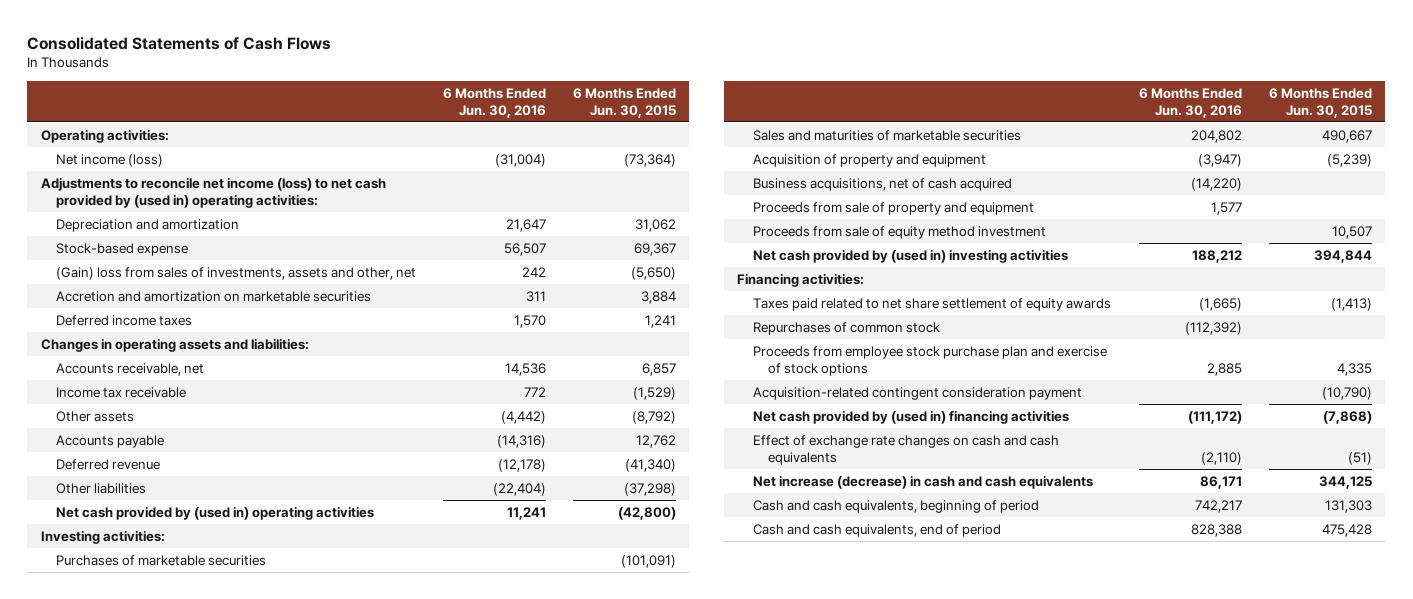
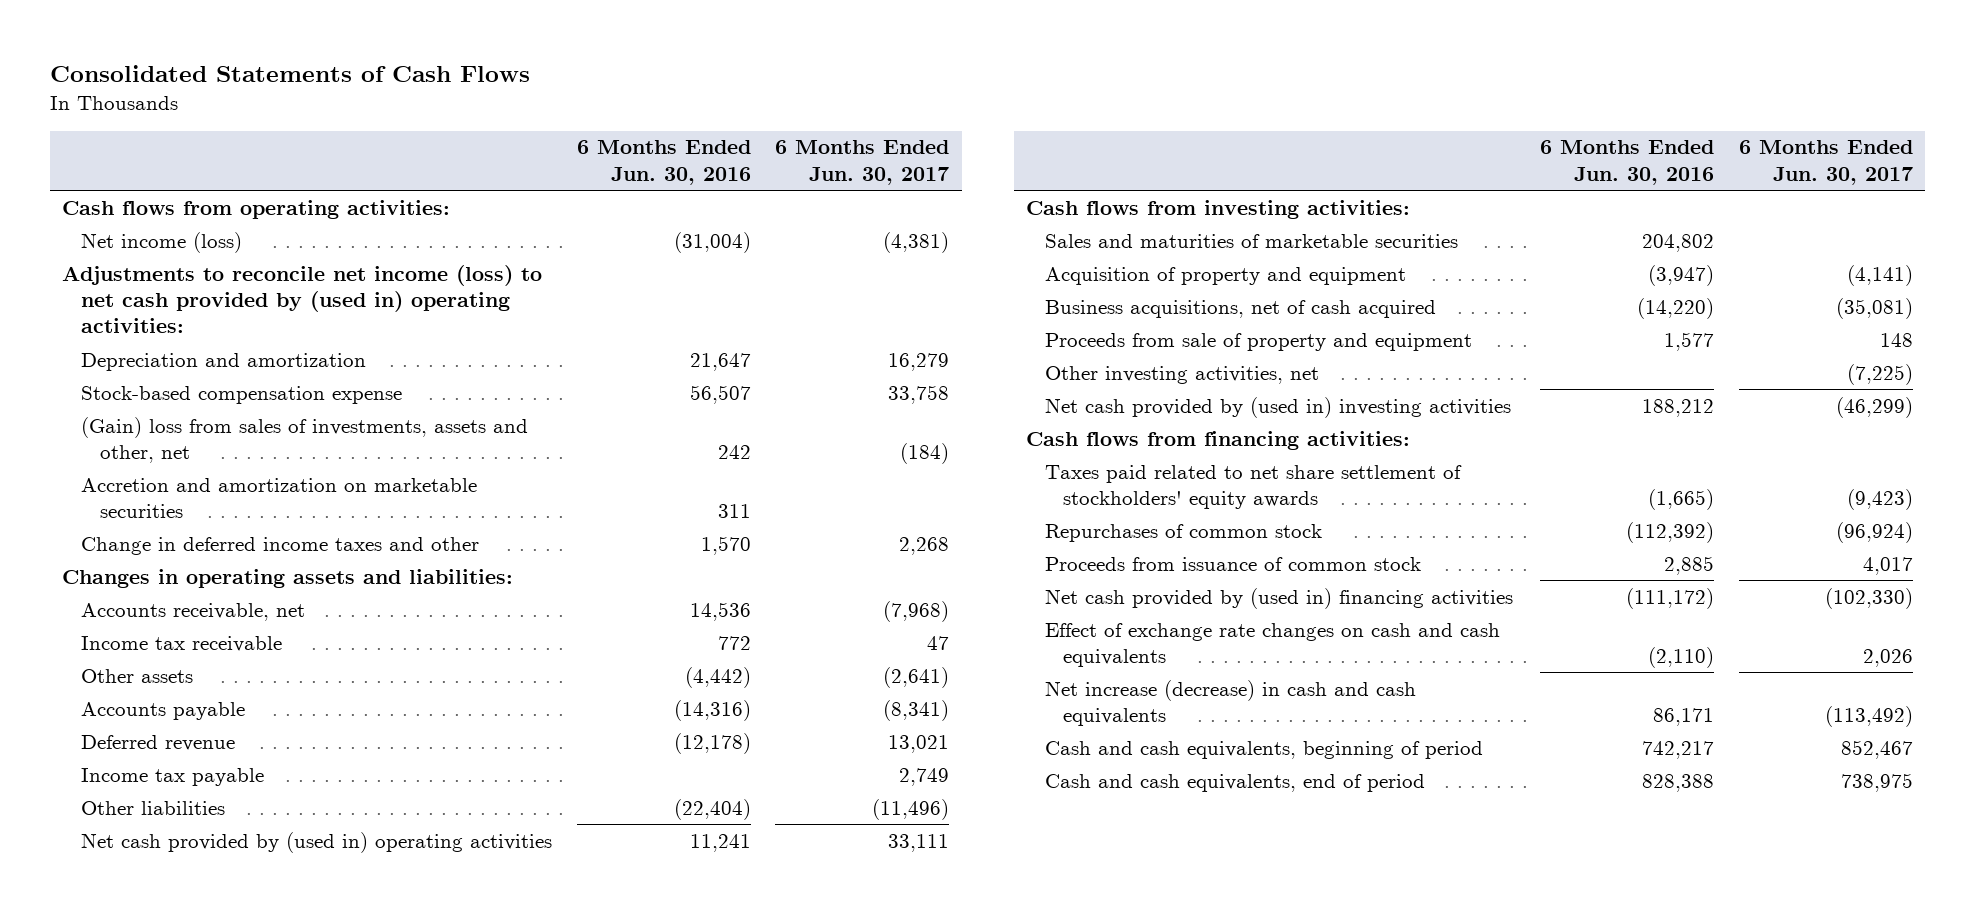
- | 6 Months Ended Jun. 30, 2016 | 6 Months Ended Jun. 30, 2015
+ | 6 Months Ended Jun. 30, 2016 | 6 Months Ended Jun. 30, 2017
- Operating activities:
+ Cash flows from operating activities:
- Stock-based expense | 56,507 | 69,367
+ Stock-based compensation expense | 56,507 | 33,758
- Deferred income taxes | 1,570 | 1,241
+ Change in deferred income taxes and other | 1,570 | 2,268
+ Income tax payable | | 2,749
- Investing activities:
- Purchases of marketable securities | | (101,091)
+ Cash flows from investing activities:
- Proceeds from sale of equity method investment | | 10,507
+ Other investing activities, net | | (7,225)
- Financing activities:
- Taxes paid related to net share settlement of equity awards | (1,665) | (1,413)
+ Cash flows from financing activities:
+ Taxes paid related to net share settlement of stockholders' equity awards | (1,665) | (9,423)
- Proceeds from employee stock purchase plan and exercise of stock options | 2,885 | 4,335
- Acquisition-related contingent consideration payment | | (10,790)
+ Proceeds from issuance of common stock | 2,885 | 4,017

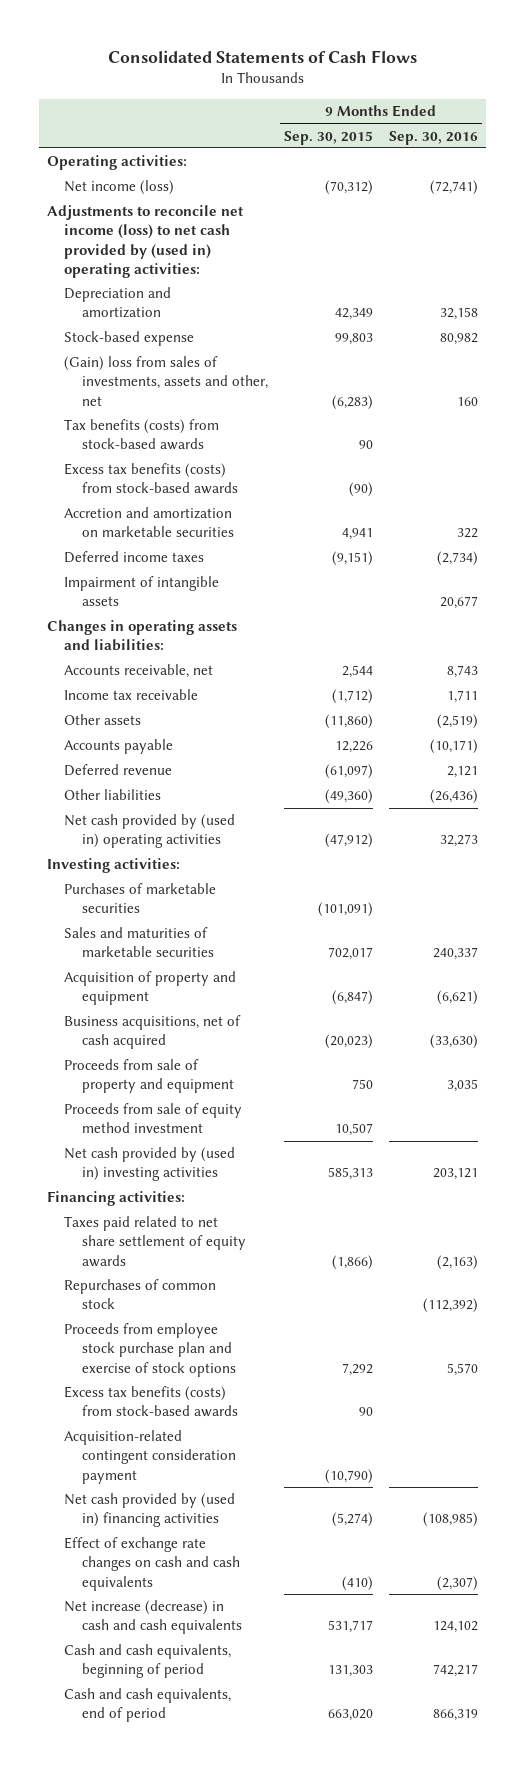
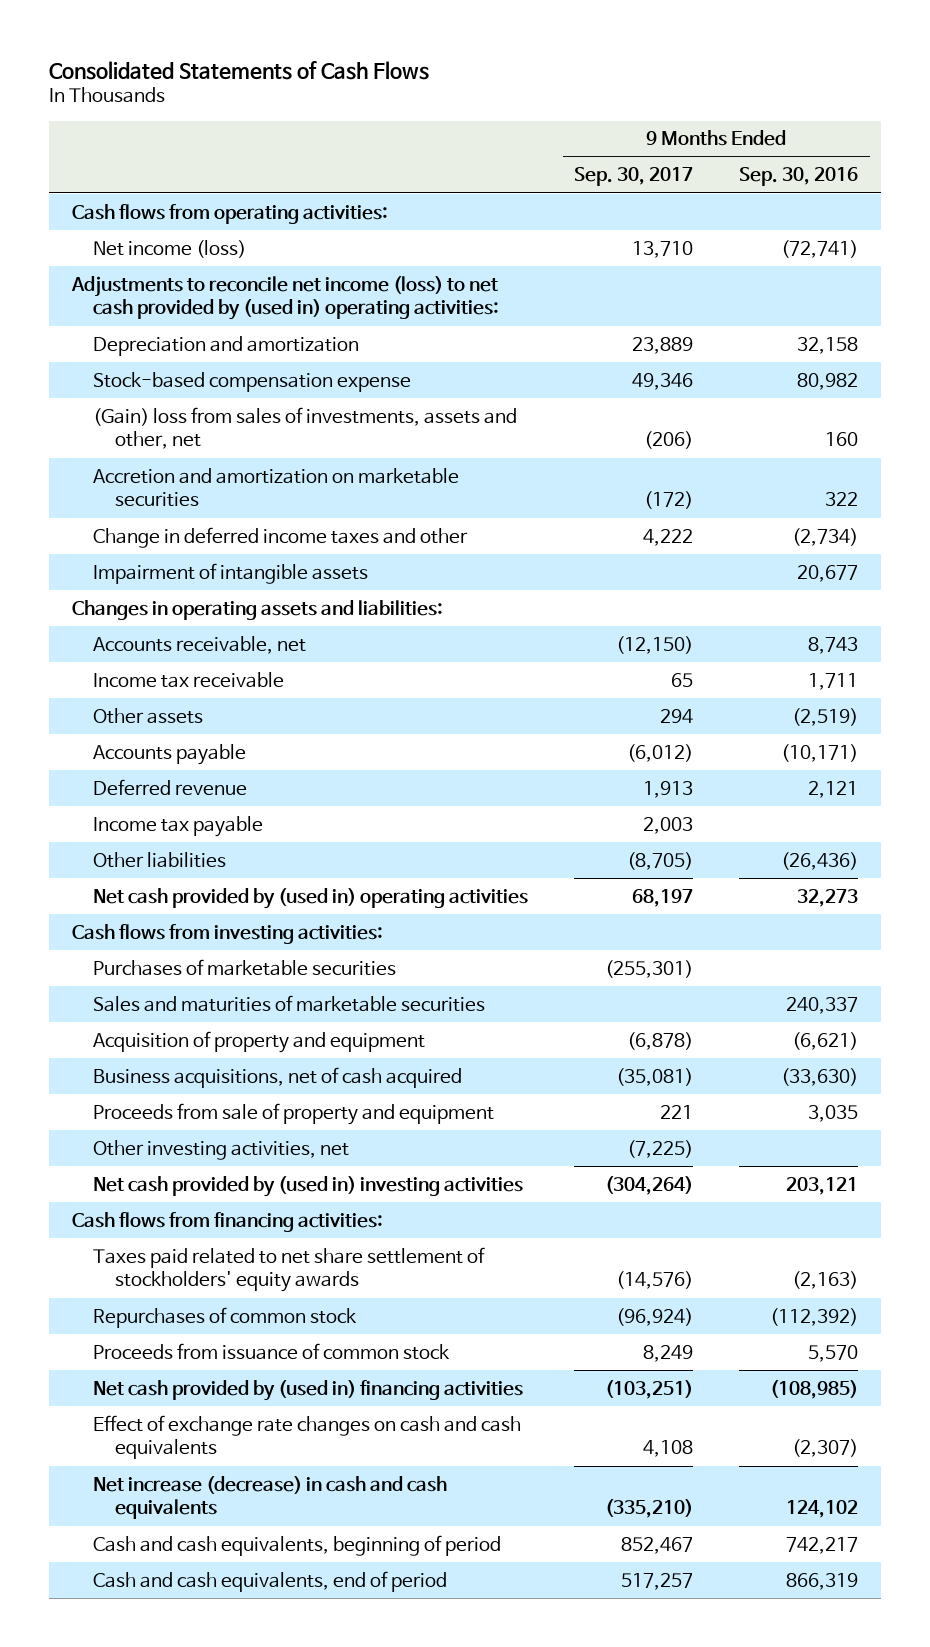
- | 9 Months Ended Sep. 30, 2015 | 9 Months Ended Sep. 30, 2016
+ | 9 Months Ended Sep. 30, 2017 | 9 Months Ended Sep. 30, 2016
- Operating activities:
+ Cash flows from operating activities:
- Stock-based expense | 99,803 | 80,982
+ Stock-based compensation expense | 49,346 | 80,982
- Tax benefits (costs) from stock-based awards | 90 |
- Excess tax benefits (costs) from stock-based awards | (90) |
- Deferred income taxes | (9,151) | (2,734)
+ Change in deferred income taxes and other | 4,222 | (2,734)
+ Income tax payable | 2,003 |
- Investing activities:
+ Cash flows from investing activities:
- Proceeds from sale of equity method investment | 10,507 |
+ Other investing activities, net | (7,225) |
- Financing activities:
- Taxes paid related to net share settlement of equity awards | (1,866) | (2,163)
+ Cash flows from financing activities:
+ Taxes paid related to net share settlement of stockholders' equity awards | (14,576) | (2,163)
- Proceeds from employee stock purchase plan and exercise of stock options | 7,292 | 5,570
- Excess tax benefits (costs) from stock-based awards | 90 |
- Acquisition-related contingent consideration payment | (10,790) |
+ Proceeds from issuance of common stock | 8,249 | 5,570

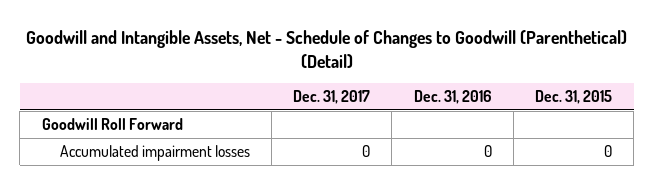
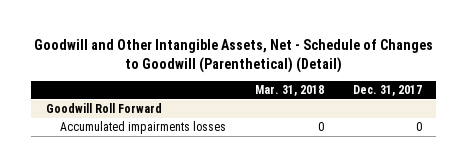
- Goodwill and Intangible Assets, Net - Schedule of Changes to Goodwill (Parenthetical) (Detail)
+ Goodwill and Other Intangible Assets, Net - Schedule of Changes to Goodwill (Parenthetical) (Detail)
- | Dec. 31, 2017 | Dec. 31, 2016 | Dec. 31, 2015
+ | Mar. 31, 2018 | Dec. 31, 2017
- Accumulated impairment losses | 0 | 0 | 0
+ Accumulated impairments losses | 0 | 0

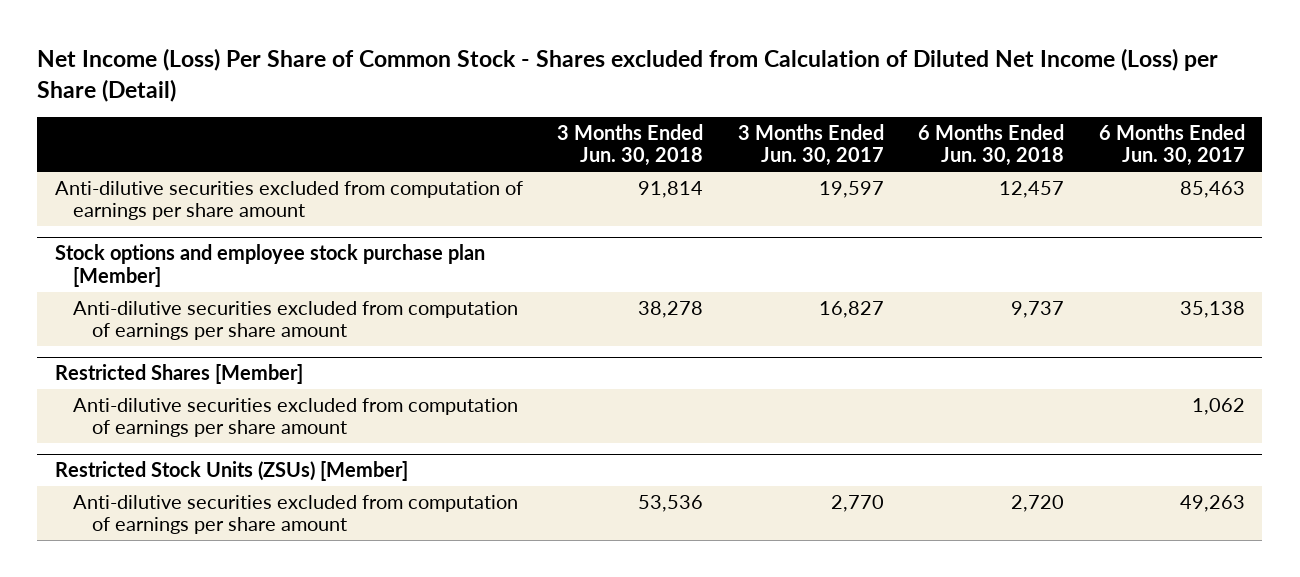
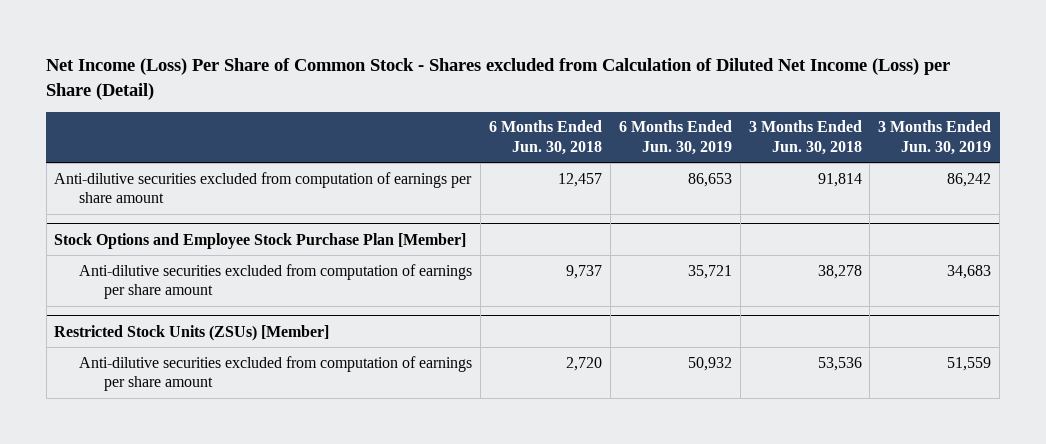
- | 3 Months Ended Jun. 30, 2018 | 3 Months Ended Jun. 30, 2017 | 6 Months Ended Jun. 30, 2018 | 6 Months Ended Jun. 30, 2017
+ | 6 Months Ended Jun. 30, 2018 | 6 Months Ended Jun. 30, 2019 | 3 Months Ended Jun. 30, 2018 | 3 Months Ended Jun. 30, 2019
- Stock options and employee stock purchase plan [Member]
+ Stock Options and Employee Stock Purchase Plan [Member]
- Restricted Shares [Member]
- Anti-dilutive securities excluded from computation of earnings per share amount | | | | 1,062

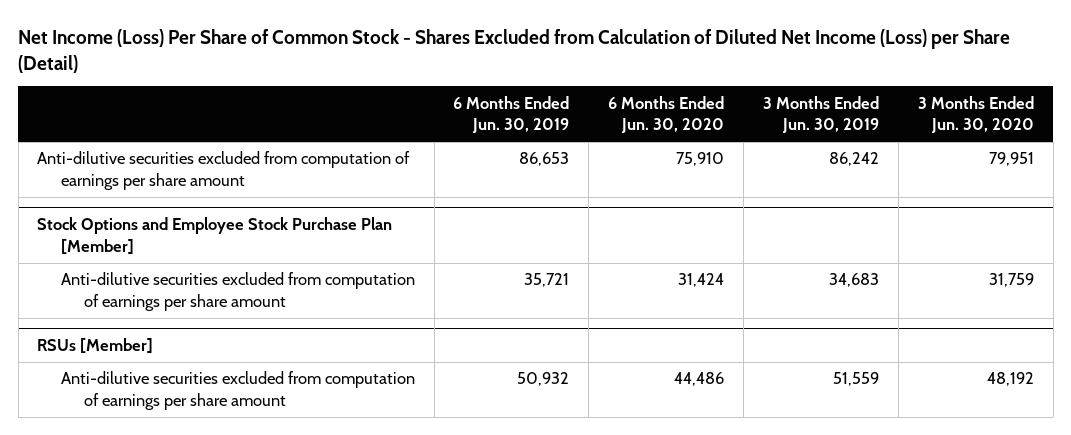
- Net Income (Loss) Per Share of Common Stock - Shares excluded from Calculation of Diluted Net Income (Loss) per Share (Detail)
+ Net Income (Loss) Per Share of Common Stock - Shares Excluded from Calculation of Diluted Net Income (Loss) per Share (Detail)
- | 6 Months Ended Jun. 30, 2018 | 6 Months Ended Jun. 30, 2019 | 3 Months Ended Jun. 30, 2018 | 3 Months Ended Jun. 30, 2019
+ | 6 Months Ended Jun. 30, 2019 | 6 Months Ended Jun. 30, 2020 | 3 Months Ended Jun. 30, 2019 | 3 Months Ended Jun. 30, 2020
- Restricted Stock Units (ZSUs) [Member]
+ RSUs [Member]

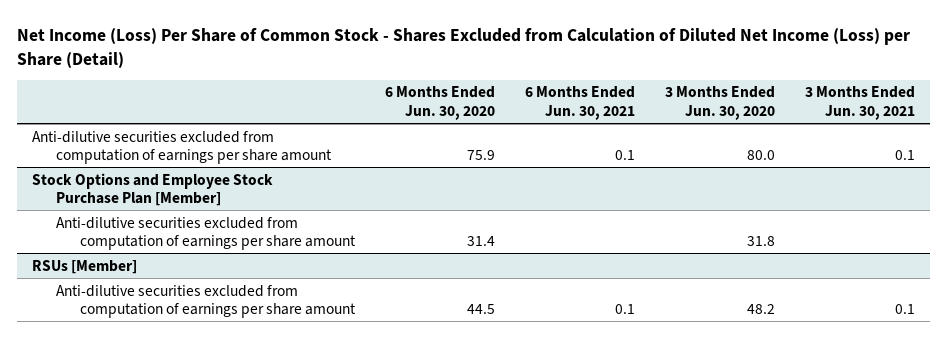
- | 6 Months Ended Jun. 30, 2019 | 6 Months Ended Jun. 30, 2020 | 3 Months Ended Jun. 30, 2019 | 3 Months Ended Jun. 30, 2020
+ | 6 Months Ended Jun. 30, 2020 | 6 Months Ended Jun. 30, 2021 | 3 Months Ended Jun. 30, 2020 | 3 Months Ended Jun. 30, 2021
- Anti-dilutive securities excluded from computation of earnings per share amount | 86,653 | 75,910 | 86,242 | 79,951
+ Anti-dilutive securities excluded from computation of earnings per share amount | 75.9 | 0.1 | 80.0 | 0.1
@ Stock Options and Employee Stock Purchase Plan [Member]
- Anti-dilutive securities excluded from computation of earnings per share amount | 35,721 | 31,424 | 34,683 | 31,759
+ Anti-dilutive securities excluded from computation of earnings per share amount | 31.4 | | 31.8 |
@ RSUs [Member]
- Anti-dilutive securities excluded from computation of earnings per share amount | 50,932 | 44,486 | 51,559 | 48,192
+ Anti-dilutive securities excluded from computation of earnings per share amount | 44.5 | 0.1 | 48.2 | 0.1

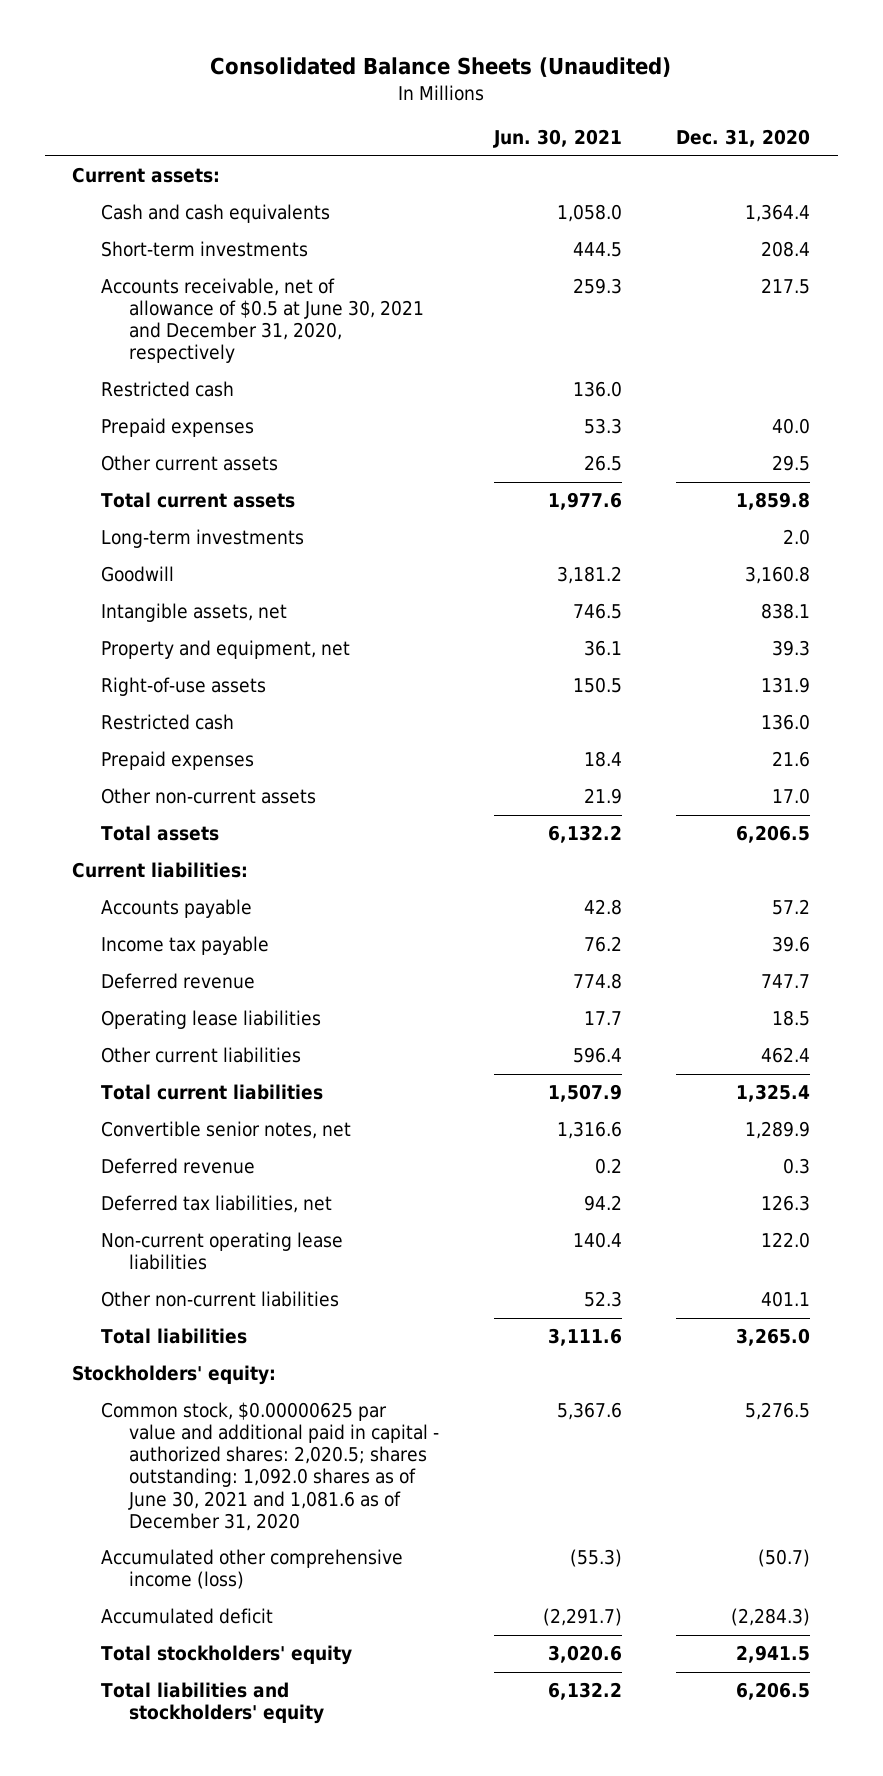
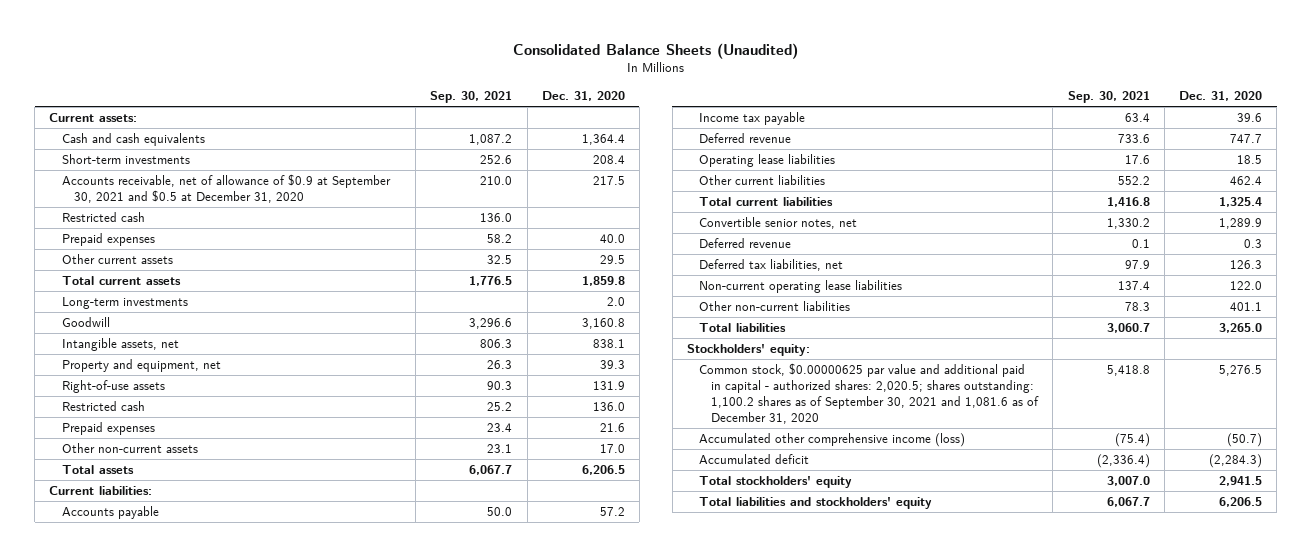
- | Jun. 30, 2021 | Dec. 31, 2020
+ | Sep. 30, 2021 | Dec. 31, 2020
- Accounts receivable, net of allowance of $0.5 at June 30, 2021 and December 31, 2020, respectively | 259.3 | 217.5
+ Accounts receivable, net of allowance of $0.9 at September 30, 2021 and $0.5 at December 31, 2020 | 210.0 | 217.5
- Common stock, $0.00000625 par value and additional paid in capital - authorized shares: 2,020.5; shares outstanding: 1,092.0 shares as of June 30, 2021 and 1,081.6 as of December 31, 2020 | 5,367.6 | 5,276.5
+ Common stock, $0.00000625 par value and additional paid in capital - authorized shares: 2,020.5; shares outstanding: 1,100.2 shares as of September 30, 2021 and 1,081.6 as of December 31, 2020 | 5,418.8 | 5,276.5

